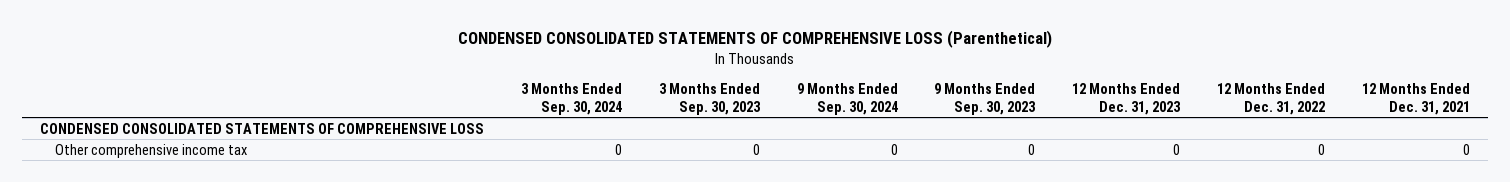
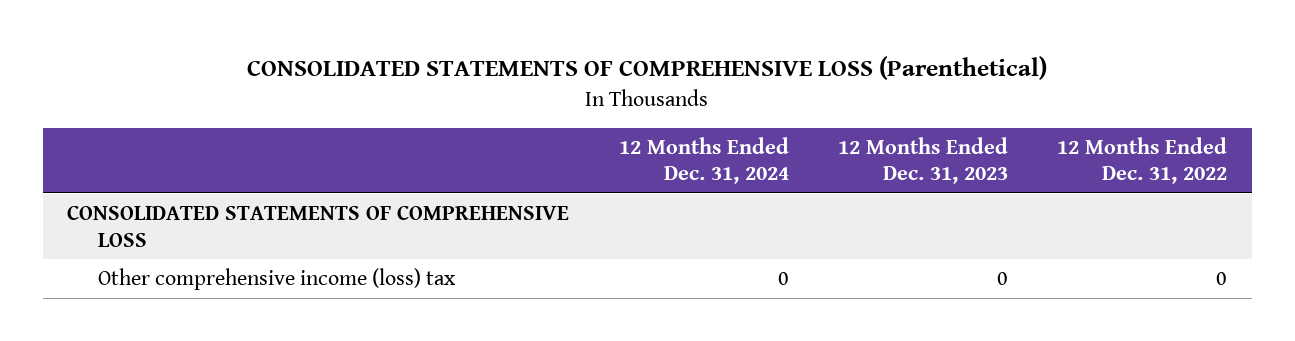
- CONDENSED CONSOLIDATED STATEMENTS OF COMPREHENSIVE LOSS (Parenthetical)
+ CONSOLIDATED STATEMENTS OF COMPREHENSIVE LOSS (Parenthetical)
- | 3 Months Ended Sep. 30, 2024 | 3 Months Ended Sep. 30, 2023 | 9 Months Ended Sep. 30, 2024 | 9 Months Ended Sep. 30, 2023 | 12 Months Ended Dec. 31, 2023 | 12 Months Ended Dec. 31, 2022 | 12 Months Ended Dec. 31, 2021
+ | 12 Months Ended Dec. 31, 2024 | 12 Months Ended Dec. 31, 2023 | 12 Months Ended Dec. 31, 2022
- CONDENSED CONSOLIDATED STATEMENTS OF COMPREHENSIVE LOSS
- Other comprehensive income tax | 0 | 0 | 0 | 0 | 0 | 0 | 0
+ CONSOLIDATED STATEMENTS OF COMPREHENSIVE LOSS
+ Other comprehensive income (loss) tax | 0 | 0 | 0

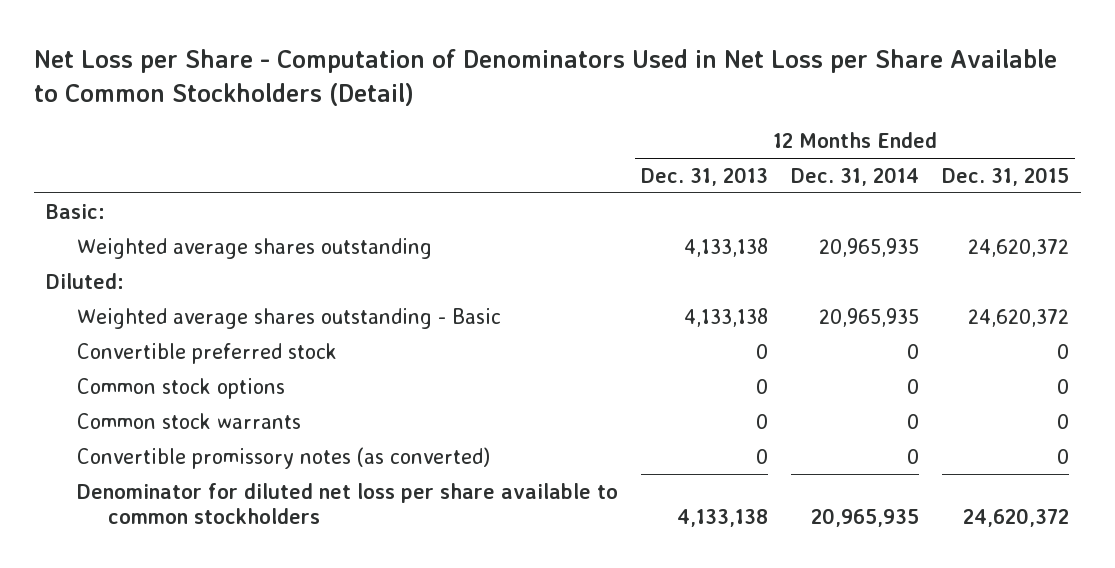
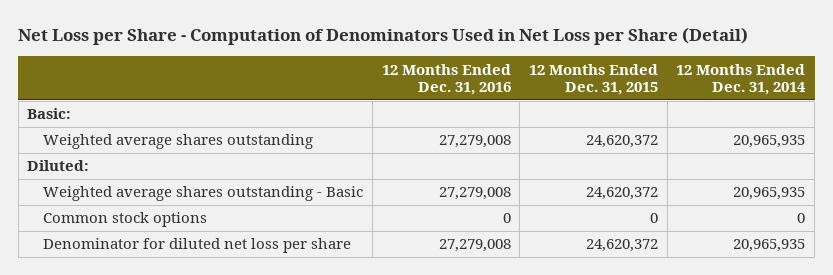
- Net Loss per Share - Computation of Denominators Used in Net Loss per Share Available to Common Stockholders (Detail)
+ Net Loss per Share - Computation of Denominators Used in Net Loss per Share (Detail)
- | 12 Months Ended Dec. 31, 2013 | 12 Months Ended Dec. 31, 2014 | 12 Months Ended Dec. 31, 2015
+ | 12 Months Ended Dec. 31, 2016 | 12 Months Ended Dec. 31, 2015 | 12 Months Ended Dec. 31, 2014
- Convertible preferred stock | 0 | 0 | 0
- Common stock warrants | 0 | 0 | 0
- Convertible promissory notes (as converted) | 0 | 0 | 0
- Denominator for diluted net loss per share available to common stockholders | 4,133,138 | 20,965,935 | 24,620,372
+ Denominator for diluted net loss per share | 27,279,008 | 24,620,372 | 20,965,935

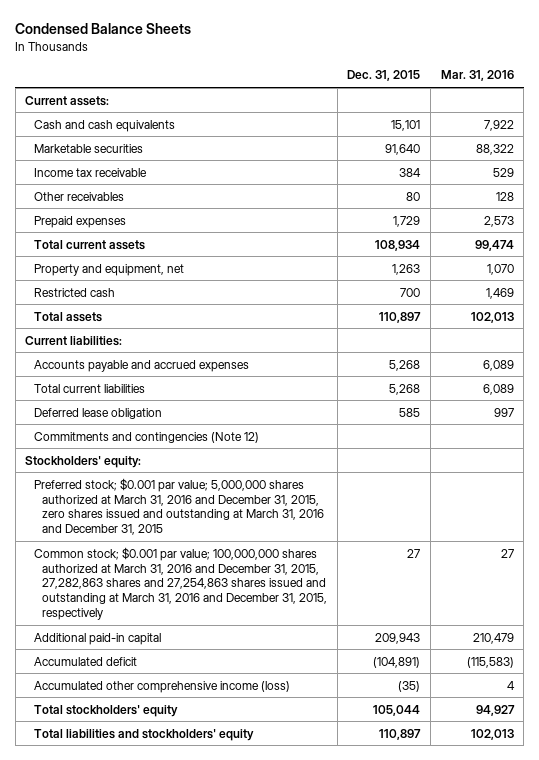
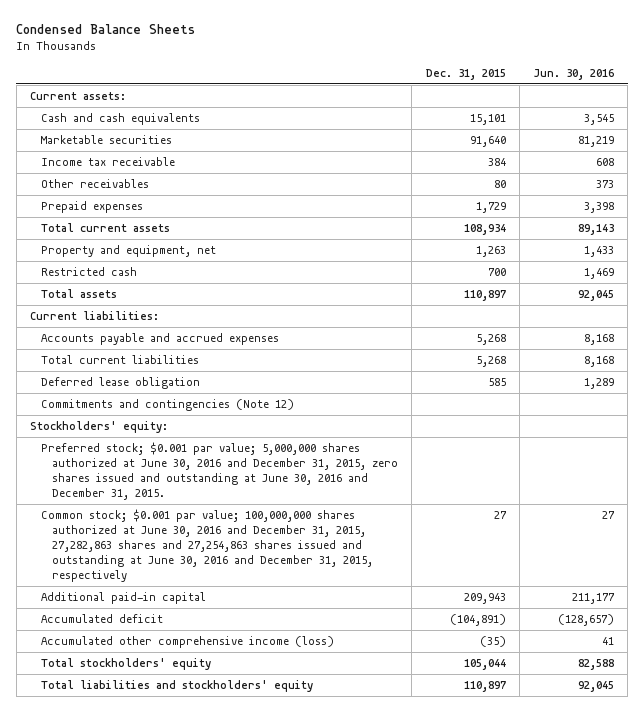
- | Dec. 31, 2015 | Mar. 31, 2016
+ | Dec. 31, 2015 | Jun. 30, 2016
- Preferred stock; $0.001 par value; 5,000,000 shares authorized at March 31, 2016 and December 31, 2015, zero shares issued and outstanding at March 31, 2016 and December 31, 2015
- Common stock; $0.001 par value; 100,000,000 shares authorized at March 31, 2016 and December 31, 2015, 27,282,863 shares and 27,254,863 shares issued and outstanding at March 31, 2016 and December 31, 2015, respectively | 27 | 27
+ Preferred stock; $0.001 par value; 5,000,000 shares authorized at June 30, 2016 and December 31, 2015, zero shares issued and outstanding at June 30, 2016 and December 31, 2015.
+ Common stock; $0.001 par value; 100,000,000 shares authorized at June 30, 2016 and December 31, 2015, 27,282,863 shares and 27,254,863 shares issued and outstanding at June 30, 2016 and December 31, 2015, respectively | 27 | 27

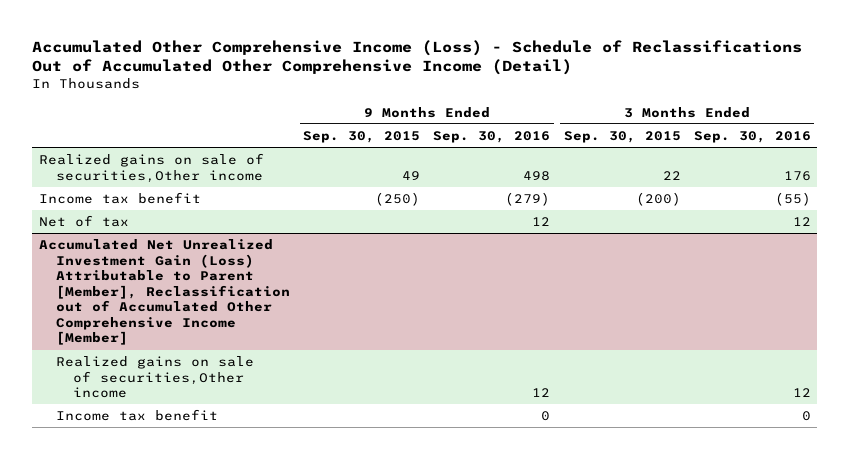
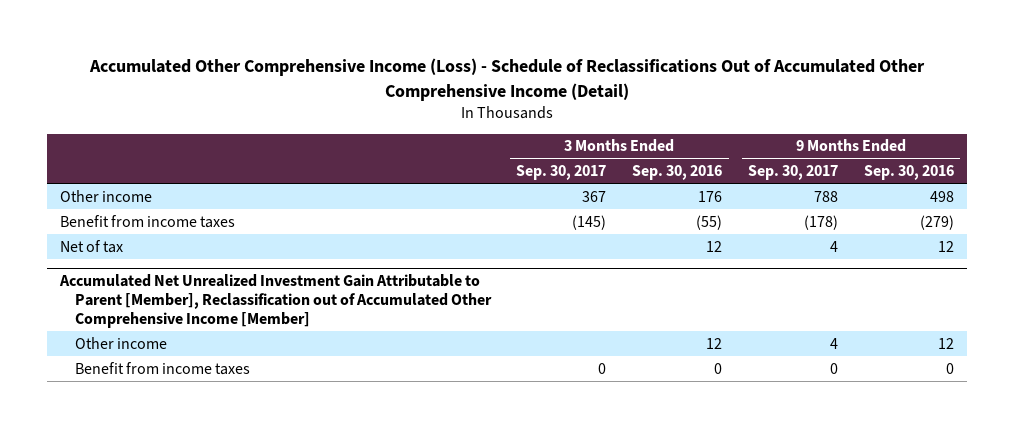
- | 9 Months Ended Sep. 30, 2015 | 9 Months Ended Sep. 30, 2016 | 3 Months Ended Sep. 30, 2015 | 3 Months Ended Sep. 30, 2016
+ | 3 Months Ended Sep. 30, 2017 | 3 Months Ended Sep. 30, 2016 | 9 Months Ended Sep. 30, 2017 | 9 Months Ended Sep. 30, 2016
- Realized gains on sale of securities,Other income | 49 | 498 | 22 | 176
- Income tax benefit | (250) | (279) | (200) | (55)
+ Other income | 367 | 176 | 788 | 498
+ Benefit from income taxes | (145) | (55) | (178) | (279)
- Accumulated Net Unrealized Investment Gain (Loss) Attributable to Parent [Member], Reclassification out of Accumulated Other Comprehensive Income [Member]
- Realized gains on sale of securities,Other income | | 12 | | 12
- Income tax benefit | | 0 | | 0
+ Accumulated Net Unrealized Investment Gain Attributable to Parent [Member], Reclassification out of Accumulated Other Comprehensive Income [Member]
+ Other income | | 12 | 4 | 12
+ Benefit from income taxes | 0 | 0 | 0 | 0

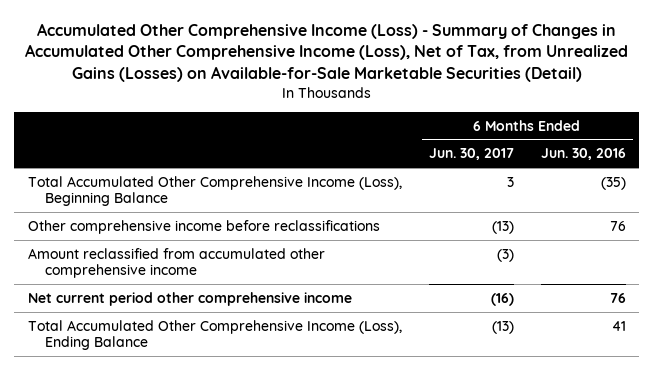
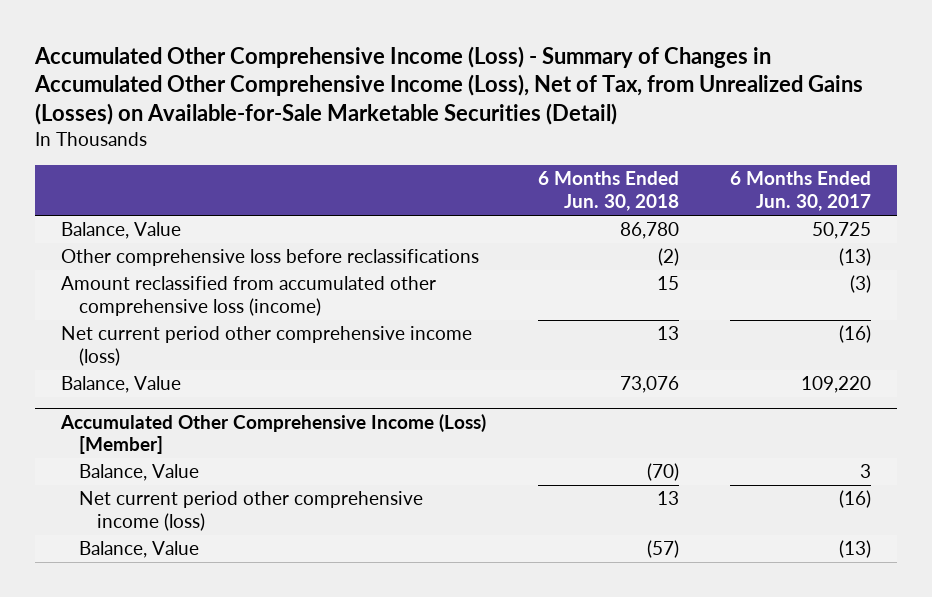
- | 6 Months Ended Jun. 30, 2017 | 6 Months Ended Jun. 30, 2016
+ | 6 Months Ended Jun. 30, 2018 | 6 Months Ended Jun. 30, 2017
- Total Accumulated Other Comprehensive Income (Loss), Beginning Balance | 3 | (35)
- Other comprehensive income before reclassifications | (13) | 76
- Amount reclassified from accumulated other comprehensive income | (3) |
- Net current period other comprehensive income | (16) | 76
- Total Accumulated Other Comprehensive Income (Loss), Ending Balance | (13) | 41
+ Balance, Value | 86,780 | 50,725
+ Other comprehensive loss before reclassifications | (2) | (13)
+ Amount reclassified from accumulated other comprehensive loss (income) | 15 | (3)
+ Net current period other comprehensive income (loss) | 13 | (16)
+ Balance, Value | 73,076 | 109,220
+ Accumulated Other Comprehensive Income (Loss) [Member]
+ Balance, Value | (70) | 3
+ Net current period other comprehensive income (loss) | 13 | (16)
+ Balance, Value | (57) | (13)

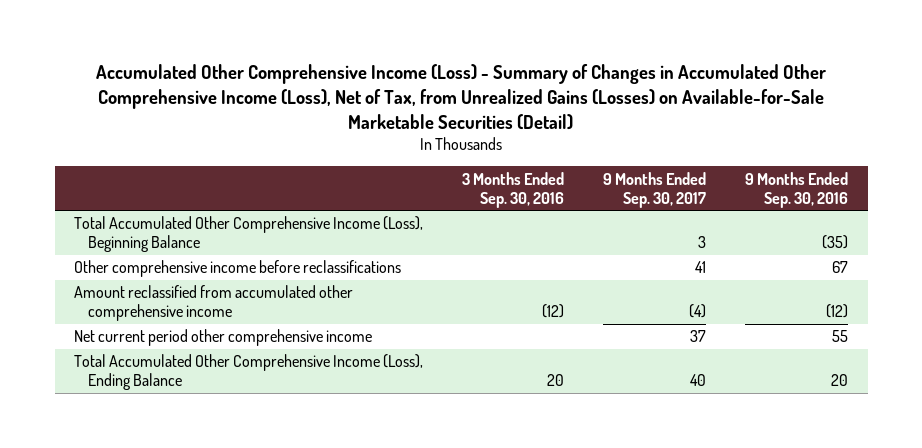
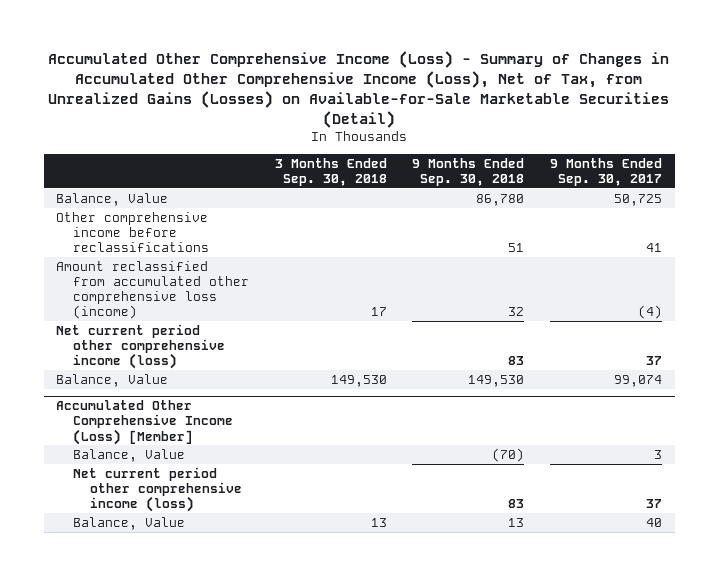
- | 3 Months Ended Sep. 30, 2016 | 9 Months Ended Sep. 30, 2017 | 9 Months Ended Sep. 30, 2016
+ | 3 Months Ended Sep. 30, 2018 | 9 Months Ended Sep. 30, 2018 | 9 Months Ended Sep. 30, 2017
- Total Accumulated Other Comprehensive Income (Loss), Beginning Balance | | 3 | (35)
+ Balance, Value | | 86,780 | 50,725
- Amount reclassified from accumulated other comprehensive income | (12) | (4) | (12)
- Net current period other comprehensive income | | 37 | 55
- Total Accumulated Other Comprehensive Income (Loss), Ending Balance | 20 | 40 | 20
+ Amount reclassified from accumulated other comprehensive loss (income) | 17 | 32 | (4)
+ Net current period other comprehensive income (loss) | | 83 | 37
+ Balance, Value | 149,530 | 149,530 | 99,074
+ Accumulated Other Comprehensive Income (Loss) [Member]
+ Balance, Value | | (70) | 3
+ Net current period other comprehensive income (loss) | | 83 | 37
+ Balance, Value | 13 | 13 | 40

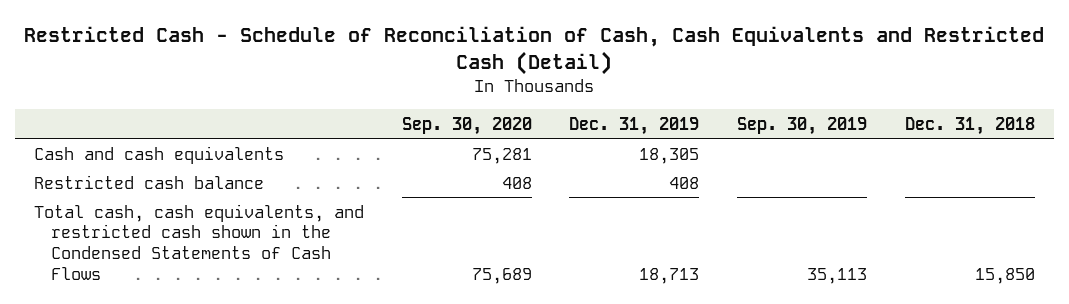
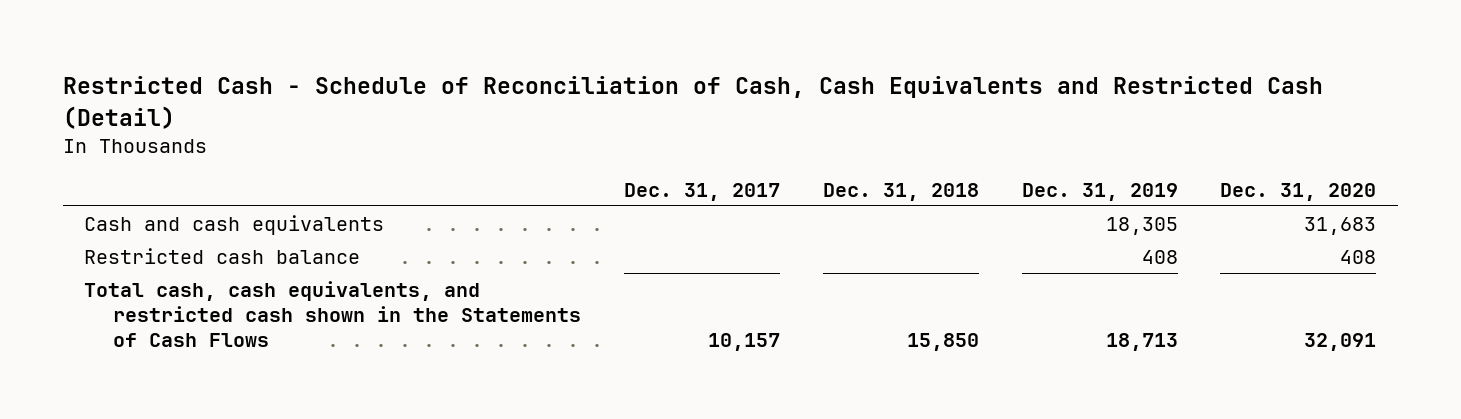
- | Sep. 30, 2020 | Dec. 31, 2019 | Sep. 30, 2019 | Dec. 31, 2018
+ | Dec. 31, 2017 | Dec. 31, 2018 | Dec. 31, 2019 | Dec. 31, 2020
- Total cash, cash equivalents, and restricted cash shown in the Condensed Statements of Cash Flows | 75,689 | 18,713 | 35,113 | 15,850
+ Total cash, cash equivalents, and restricted cash shown in the Statements of Cash Flows | 10,157 | 15,850 | 18,713 | 32,091

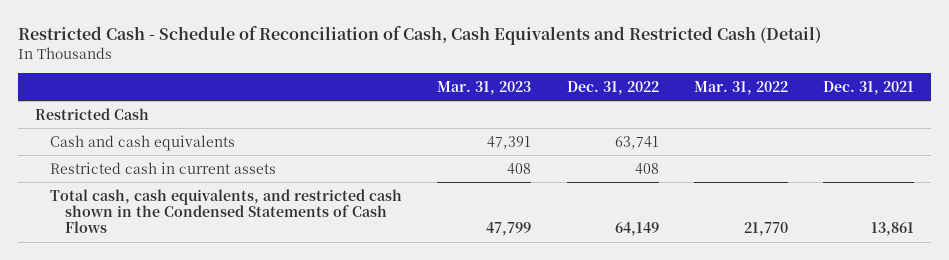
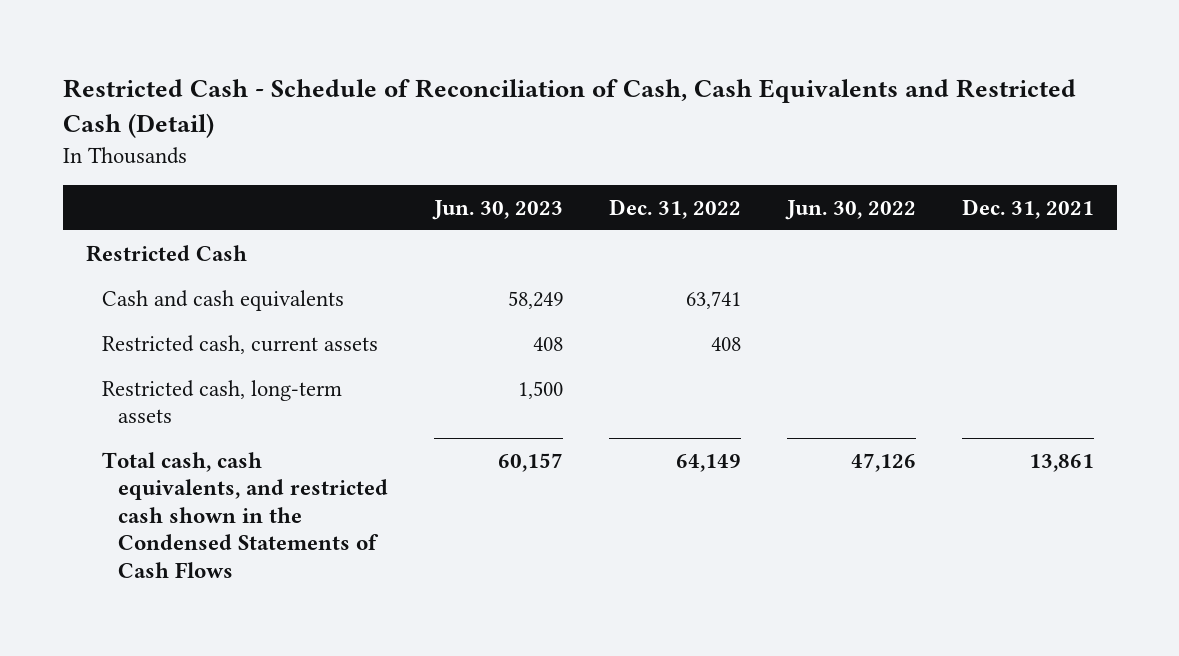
- | Mar. 31, 2023 | Dec. 31, 2022 | Mar. 31, 2022 | Dec. 31, 2021
+ | Jun. 30, 2023 | Dec. 31, 2022 | Jun. 30, 2022 | Dec. 31, 2021
- Restricted cash in current assets | 408 | 408 | |
+ Restricted cash, current assets | 408 | 408 | |
+ Restricted cash, long-term assets | 1,500 | | |

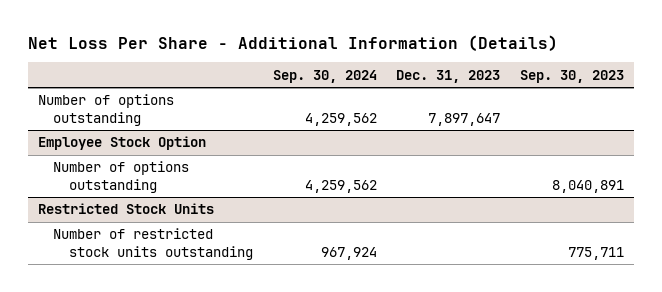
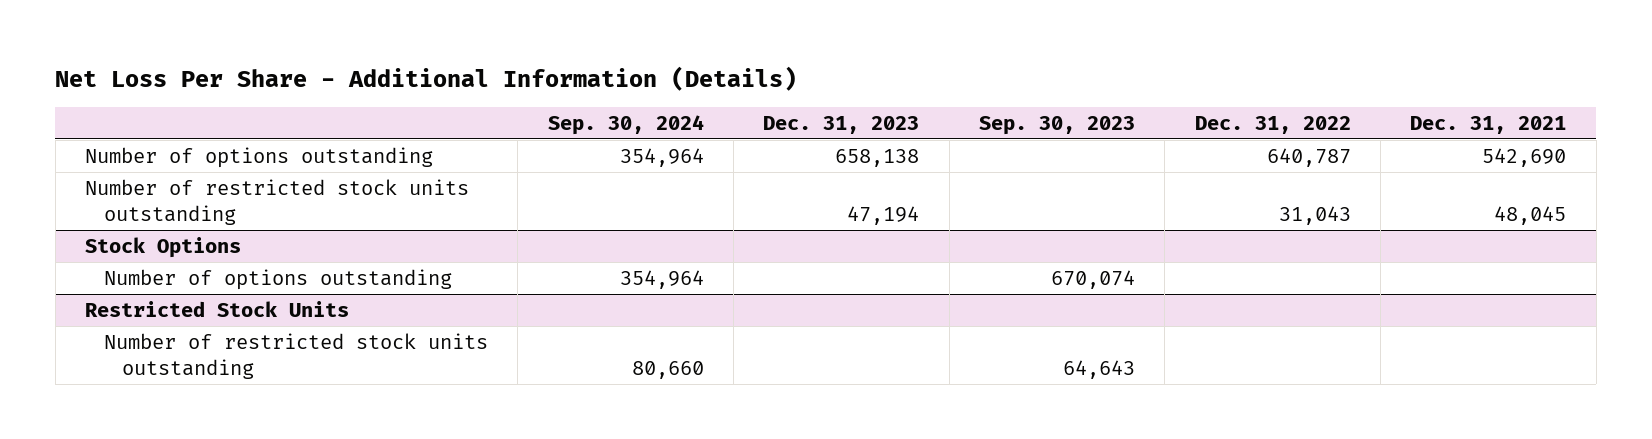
- | Sep. 30, 2024 | Dec. 31, 2023 | Sep. 30, 2023
+ | Sep. 30, 2024 | Dec. 31, 2023 | Sep. 30, 2023 | Dec. 31, 2022 | Dec. 31, 2021
- Number of options outstanding | 4,259,562 | 7,897,647 |
- Employee Stock Option
- Number of options outstanding | 4,259,562 | | 8,040,891
+ Number of options outstanding | 354,964 | 658,138 | | 640,787 | 542,690
+ Number of restricted stock units outstanding | | 47,194 | | 31,043 | 48,045
+ Stock Options
+ Number of options outstanding | 354,964 | | 670,074 | |
@ Restricted Stock Units
- Number of restricted stock units outstanding | 967,924 | | 775,711
+ Number of restricted stock units outstanding | 80,660 | | 64,643 | |

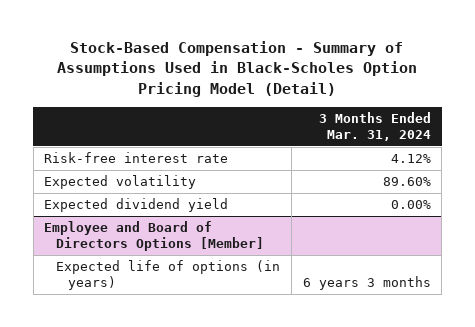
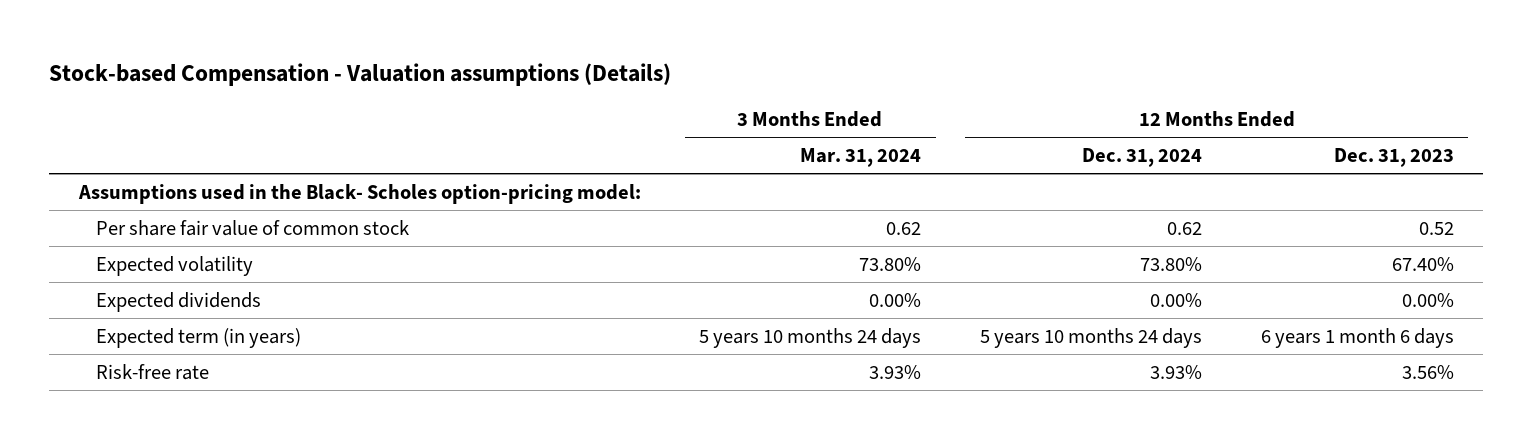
- Stock-Based Compensation - Summary of Assumptions Used in Black-Scholes Option Pricing Model (Detail)
+ Stock-based Compensation - Valuation assumptions (Details)
- | 3 Months Ended Mar. 31, 2024
+ | 3 Months Ended Mar. 31, 2024 | 12 Months Ended Dec. 31, 2024 | 12 Months Ended Dec. 31, 2023
- Risk-free interest rate | 4.12%
- Expected volatility | 89.60%
- Expected dividend yield | 0.00%
- Employee and Board of Directors Options [Member]
- Expected life of options (in years) | 6 years 3 months
+ Assumptions used in the Black- Scholes option-pricing model:
+ Per share fair value of common stock | 0.62 | 0.62 | 0.52
+ Expected volatility | 73.80% | 73.80% | 67.40%
+ Expected dividends | 0.00% | 0.00% | 0.00%
+ Expected term (in years) | 5 years 10 months 24 days | 5 years 10 months 24 days | 6 years 1 month 6 days
+ Risk-free rate | 3.93% | 3.93% | 3.56%

